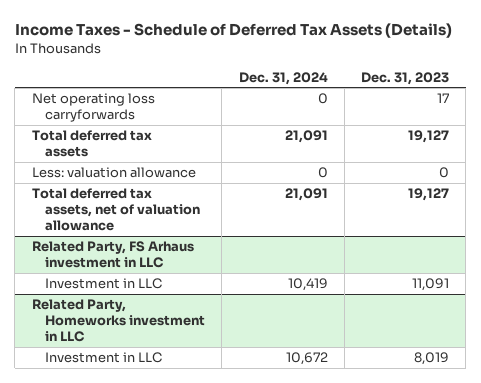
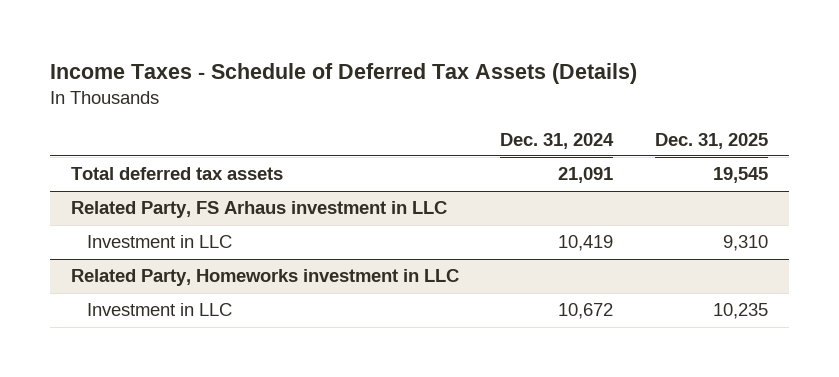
- | Dec. 31, 2024 | Dec. 31, 2023
+ | Dec. 31, 2024 | Dec. 31, 2025
- Net operating loss carryforwards | 0 | 17
- Less: valuation allowance | 0 | 0
- Total deferred tax assets, net of valuation allowance | 21,091 | 19,127

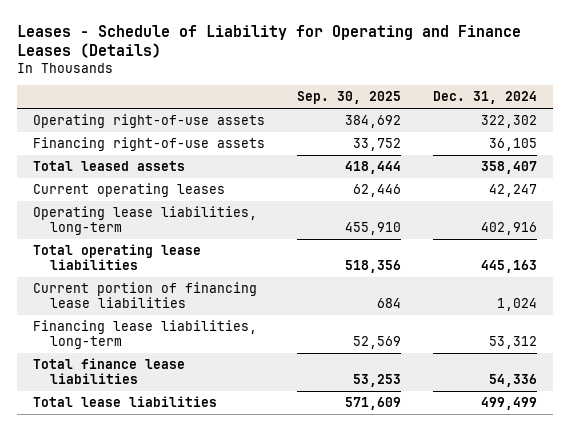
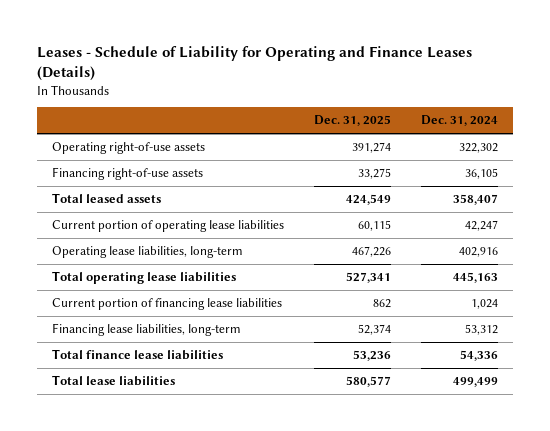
- | Sep. 30, 2025 | Dec. 31, 2024
+ | Dec. 31, 2025 | Dec. 31, 2024
- Current operating leases | 62,446 | 42,247
+ Current portion of operating lease liabilities | 60,115 | 42,247

